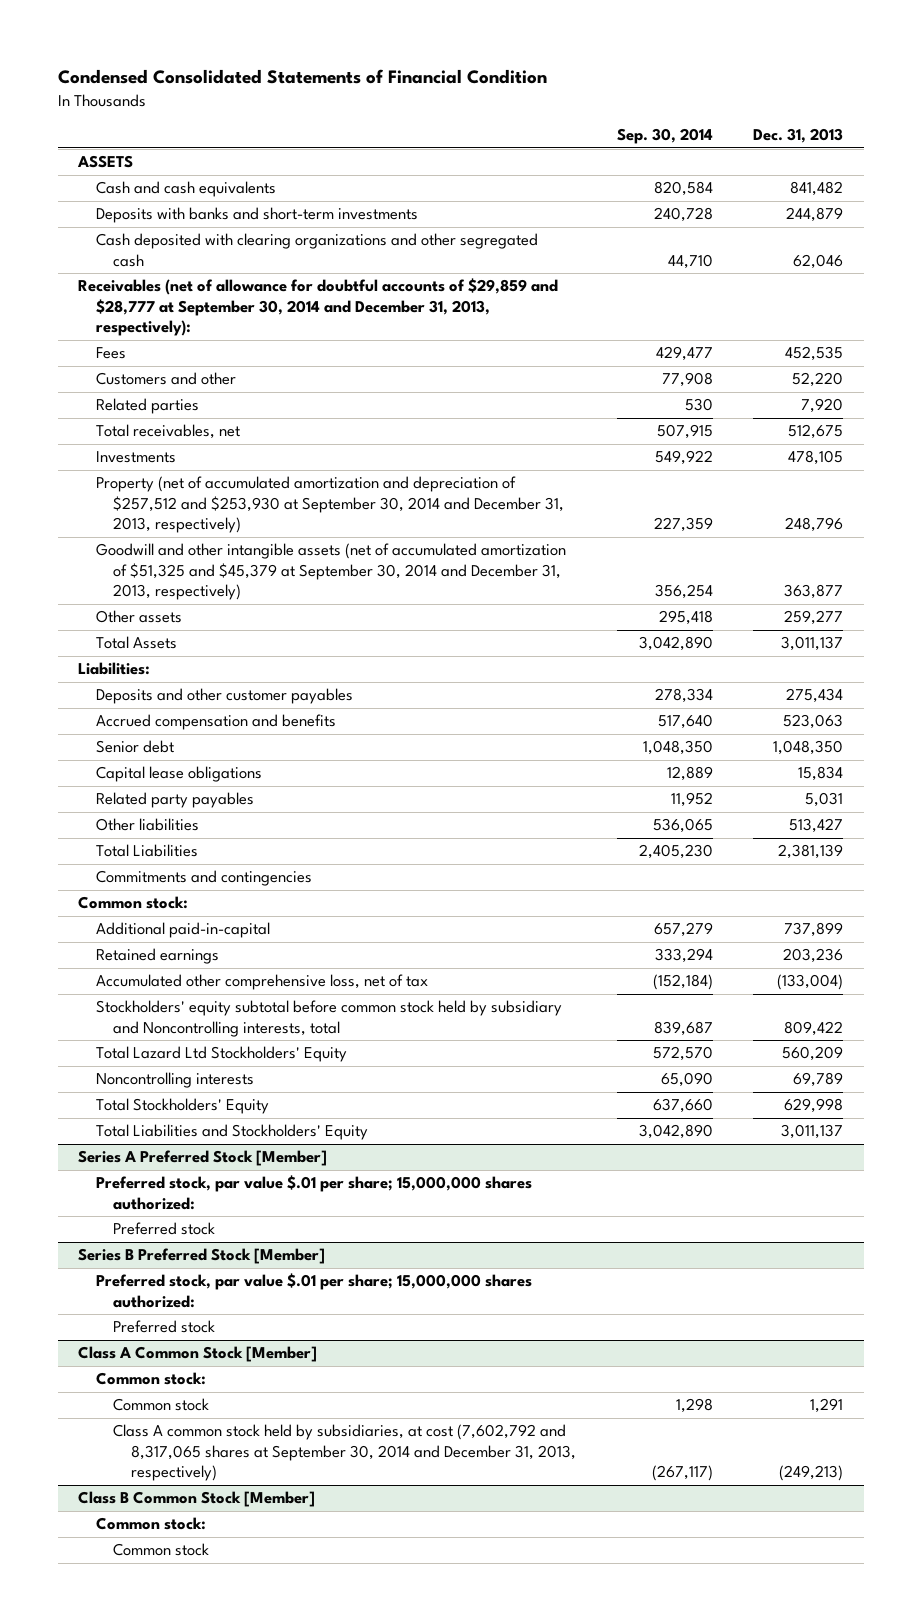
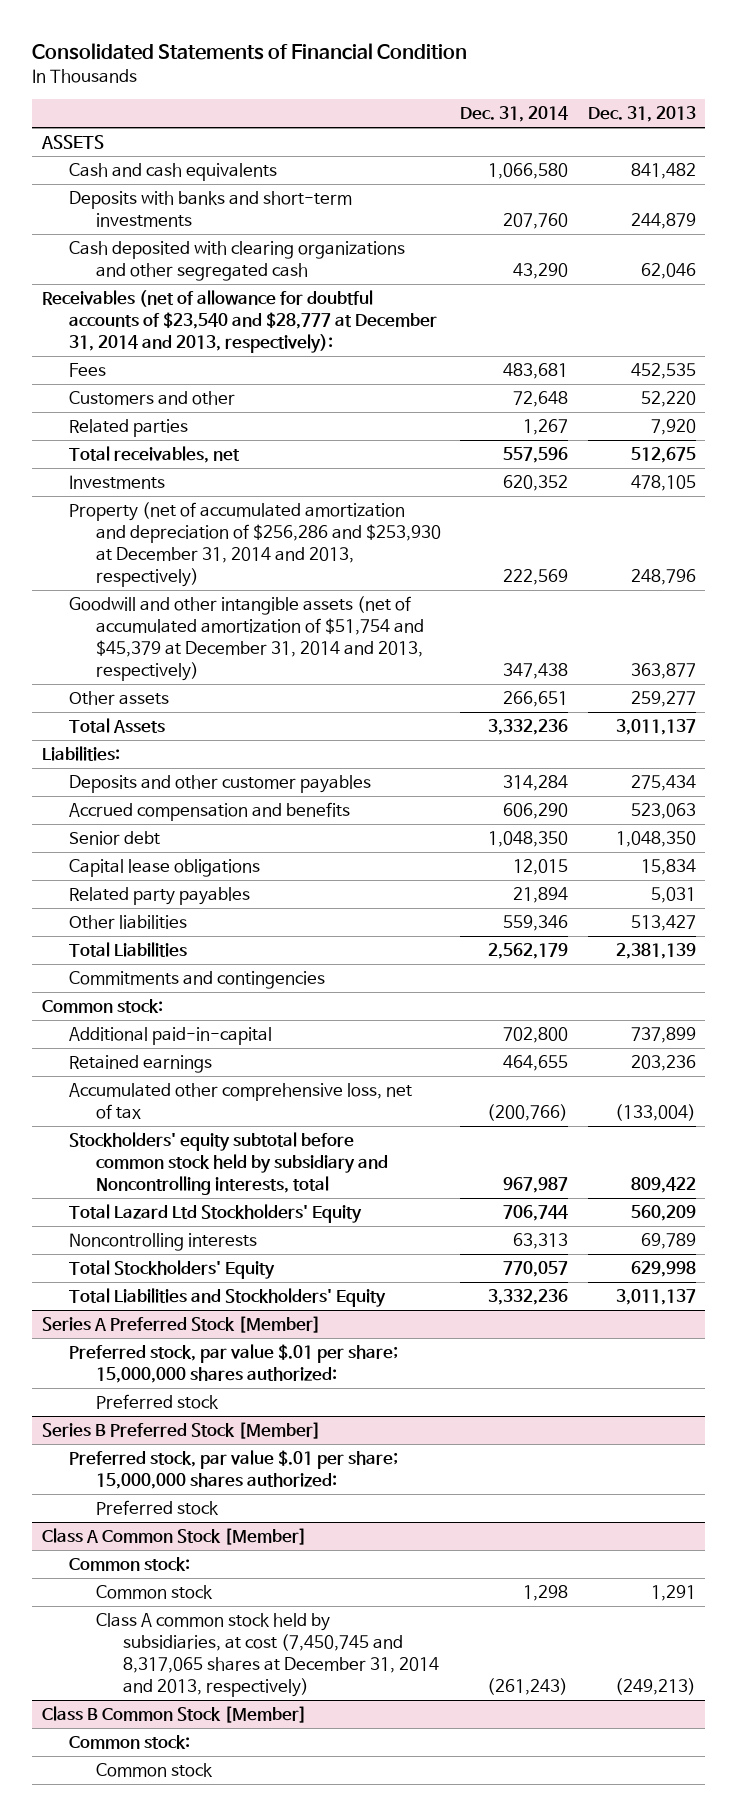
- Condensed Consolidated Statements of Financial Condition
+ Consolidated Statements of Financial Condition
- | Sep. 30, 2014 | Dec. 31, 2013
+ | Dec. 31, 2014 | Dec. 31, 2013
- Receivables (net of allowance for doubtful accounts of $29,859 and $28,777 at September 30, 2014 and December 31, 2013, respectively):
+ Receivables (net of allowance for doubtful accounts of $23,540 and $28,777 at December 31, 2014 and 2013, respectively):
- Property (net of accumulated amortization and depreciation of $257,512 and $253,930 at September 30, 2014 and December 31, 2013, respectively) | 227,359 | 248,796
- Goodwill and other intangible assets (net of accumulated amortization of $51,325 and $45,379 at September 30, 2014 and December 31, 2013, respectively) | 356,254 | 363,877
+ Property (net of accumulated amortization and depreciation of $256,286 and $253,930 at December 31, 2014 and 2013, respectively) | 222,569 | 248,796
+ Goodwill and other intangible assets (net of accumulated amortization of $51,754 and $45,379 at December 31, 2014 and 2013, respectively) | 347,438 | 363,877
@ Class A Common Stock [Member]
- Class A common stock held by subsidiaries, at cost (7,602,792 and 8,317,065 shares at September 30, 2014 and December 31, 2013, respectively) | (267,117) | (249,213)
+ Class A common stock held by subsidiaries, at cost (7,450,745 and 8,317,065 shares at December 31, 2014 and 2013, respectively) | (261,243) | (249,213)

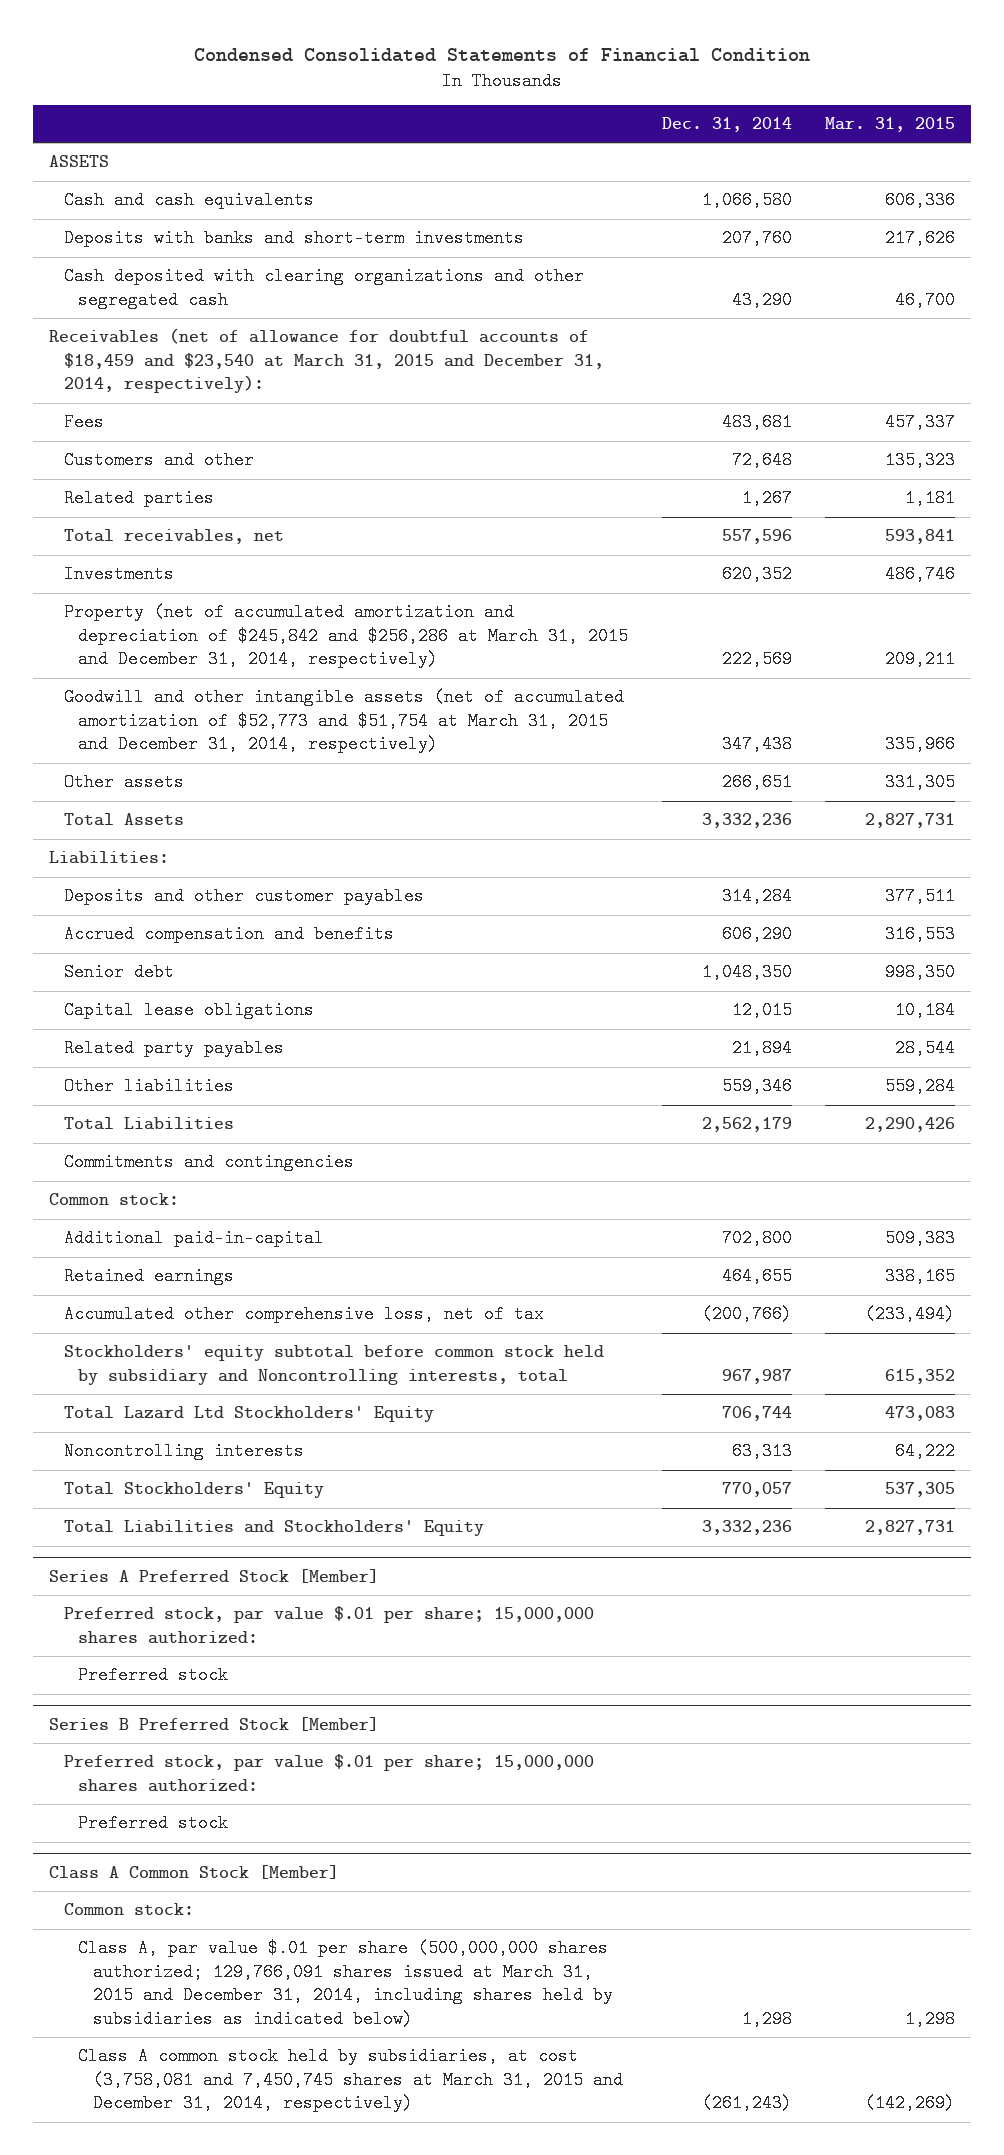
- Consolidated Statements of Financial Condition
+ Condensed Consolidated Statements of Financial Condition
- | Dec. 31, 2014 | Dec. 31, 2013
+ | Dec. 31, 2014 | Mar. 31, 2015
- Receivables (net of allowance for doubtful accounts of $23,540 and $28,777 at December 31, 2014 and 2013, respectively):
+ Receivables (net of allowance for doubtful accounts of $18,459 and $23,540 at March 31, 2015 and December 31, 2014, respectively):
- Property (net of accumulated amortization and depreciation of $256,286 and $253,930 at December 31, 2014 and 2013, respectively) | 222,569 | 248,796
- Goodwill and other intangible assets (net of accumulated amortization of $51,754 and $45,379 at December 31, 2014 and 2013, respectively) | 347,438 | 363,877
+ Property (net of accumulated amortization and depreciation of $245,842 and $256,286 at March 31, 2015 and December 31, 2014, respectively) | 222,569 | 209,211
+ Goodwill and other intangible assets (net of accumulated amortization of $52,773 and $51,754 at March 31, 2015 and December 31, 2014, respectively) | 347,438 | 335,966
@ Class A Common Stock [Member]
- Common stock | 1,298 | 1,291
- Class A common stock held by subsidiaries, at cost (7,450,745 and 8,317,065 shares at December 31, 2014 and 2013, respectively) | (261,243) | (249,213)
- Class B Common Stock [Member]
- Common stock:
- Common stock
@ Class A Common Stock [Member]
+ Class A, par value $.01 per share (500,000,000 shares authorized; 129,766,091 shares issued at March 31, 2015 and December 31, 2014, including shares held by subsidiaries as indicated below) | 1,298 | 1,298
+ Class A common stock held by subsidiaries, at cost (3,758,081 and 7,450,745 shares at March 31, 2015 and December 31, 2014, respectively) | (261,243) | (142,269)

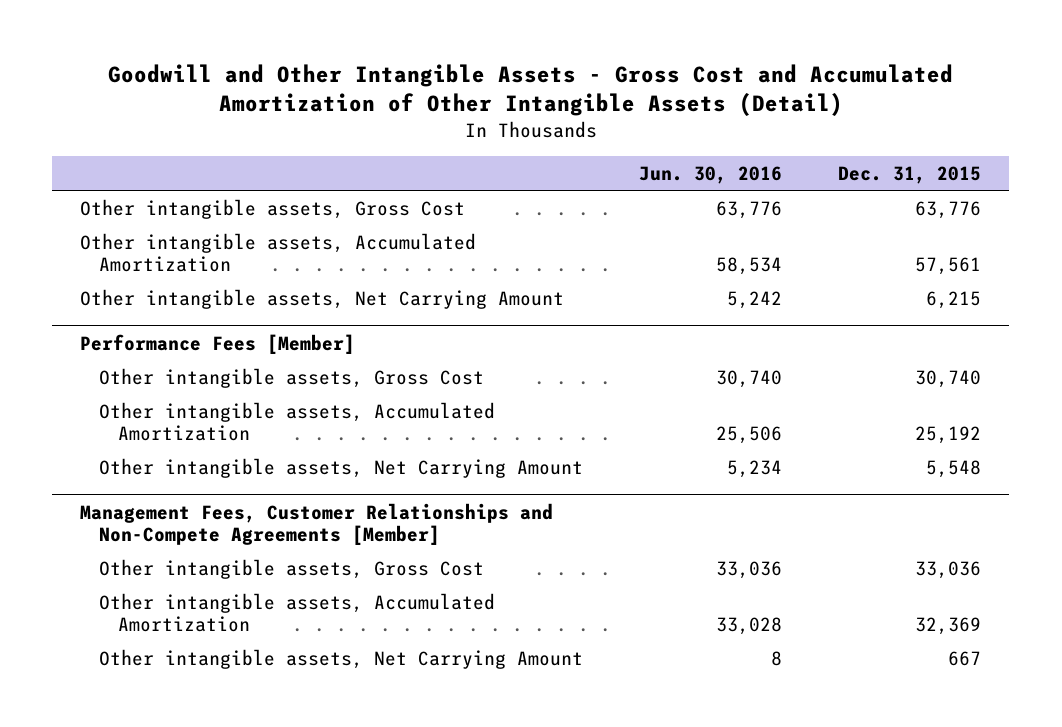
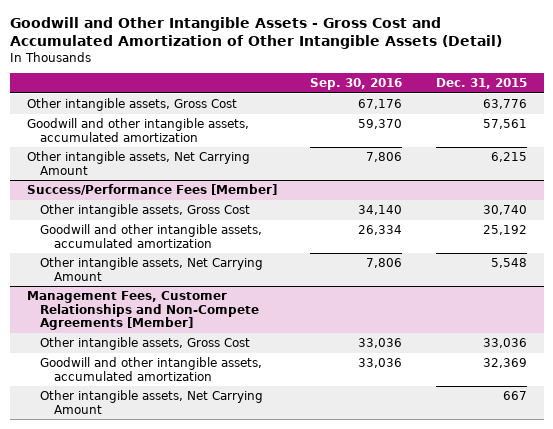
- | Jun. 30, 2016 | Dec. 31, 2015
+ | Sep. 30, 2016 | Dec. 31, 2015
- Other intangible assets, Accumulated Amortization | 58,534 | 57,561
+ Goodwill and other intangible assets, accumulated amortization | 59,370 | 57,561
- Performance Fees [Member]
+ Success/Performance Fees [Member]
- Other intangible assets, Accumulated Amortization | 25,506 | 25,192
+ Goodwill and other intangible assets, accumulated amortization | 26,334 | 25,192
@ Management Fees, Customer Relationships and Non-Compete Agreements [Member]
- Other intangible assets, Accumulated Amortization | 33,028 | 32,369
+ Goodwill and other intangible assets, accumulated amortization | 33,036 | 32,369

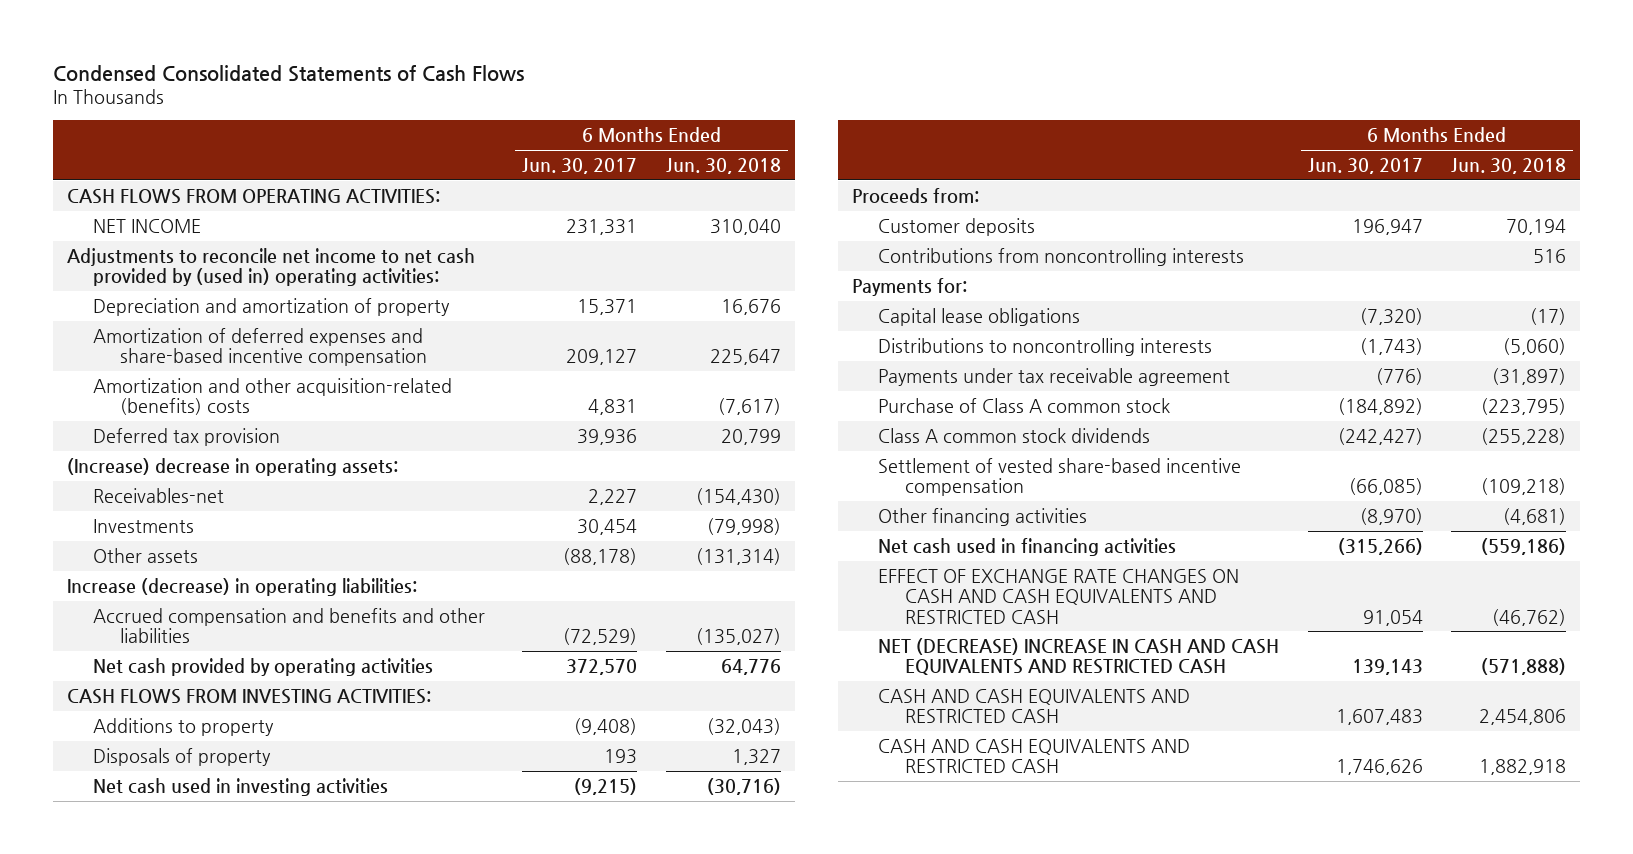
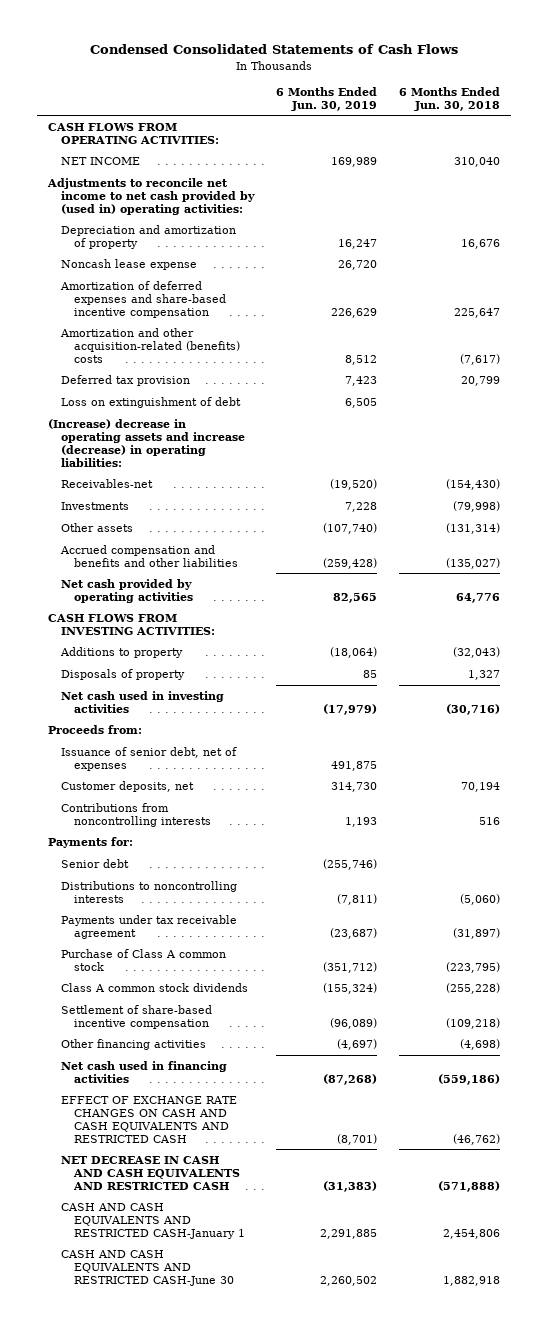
- | 6 Months Ended Jun. 30, 2017 | 6 Months Ended Jun. 30, 2018
+ | 6 Months Ended Jun. 30, 2019 | 6 Months Ended Jun. 30, 2018
+ Noncash lease expense | 26,720 |
- (Increase) decrease in operating assets:
+ Loss on extinguishment of debt | 6,505 |
+ (Increase) decrease in operating assets and increase (decrease) in operating liabilities:
- Increase (decrease) in operating liabilities:
- Customer deposits | 196,947 | 70,194
+ Issuance of senior debt, net of expenses | 491,875 |
+ Customer deposits, net | 314,730 | 70,194
- Capital lease obligations | (7,320) | (17)
+ Senior debt | (255,746) |
- Settlement of vested share-based incentive compensation | (66,085) | (109,218)
- Other financing activities | (8,970) | (4,681)
+ Settlement of share-based incentive compensation | (96,089) | (109,218)
+ Other financing activities | (4,697) | (4,698)
- NET (DECREASE) INCREASE IN CASH AND CASH EQUIVALENTS AND RESTRICTED CASH | 139,143 | (571,888)
- CASH AND CASH EQUIVALENTS AND RESTRICTED CASH | 1,607,483 | 2,454,806
- CASH AND CASH EQUIVALENTS AND RESTRICTED CASH | 1,746,626 | 1,882,918
+ NET DECREASE IN CASH AND CASH EQUIVALENTS AND RESTRICTED CASH | (31,383) | (571,888)
+ CASH AND CASH EQUIVALENTS AND RESTRICTED CASH-January 1 | 2,291,885 | 2,454,806
+ CASH AND CASH EQUIVALENTS AND RESTRICTED CASH-June 30 | 2,260,502 | 1,882,918

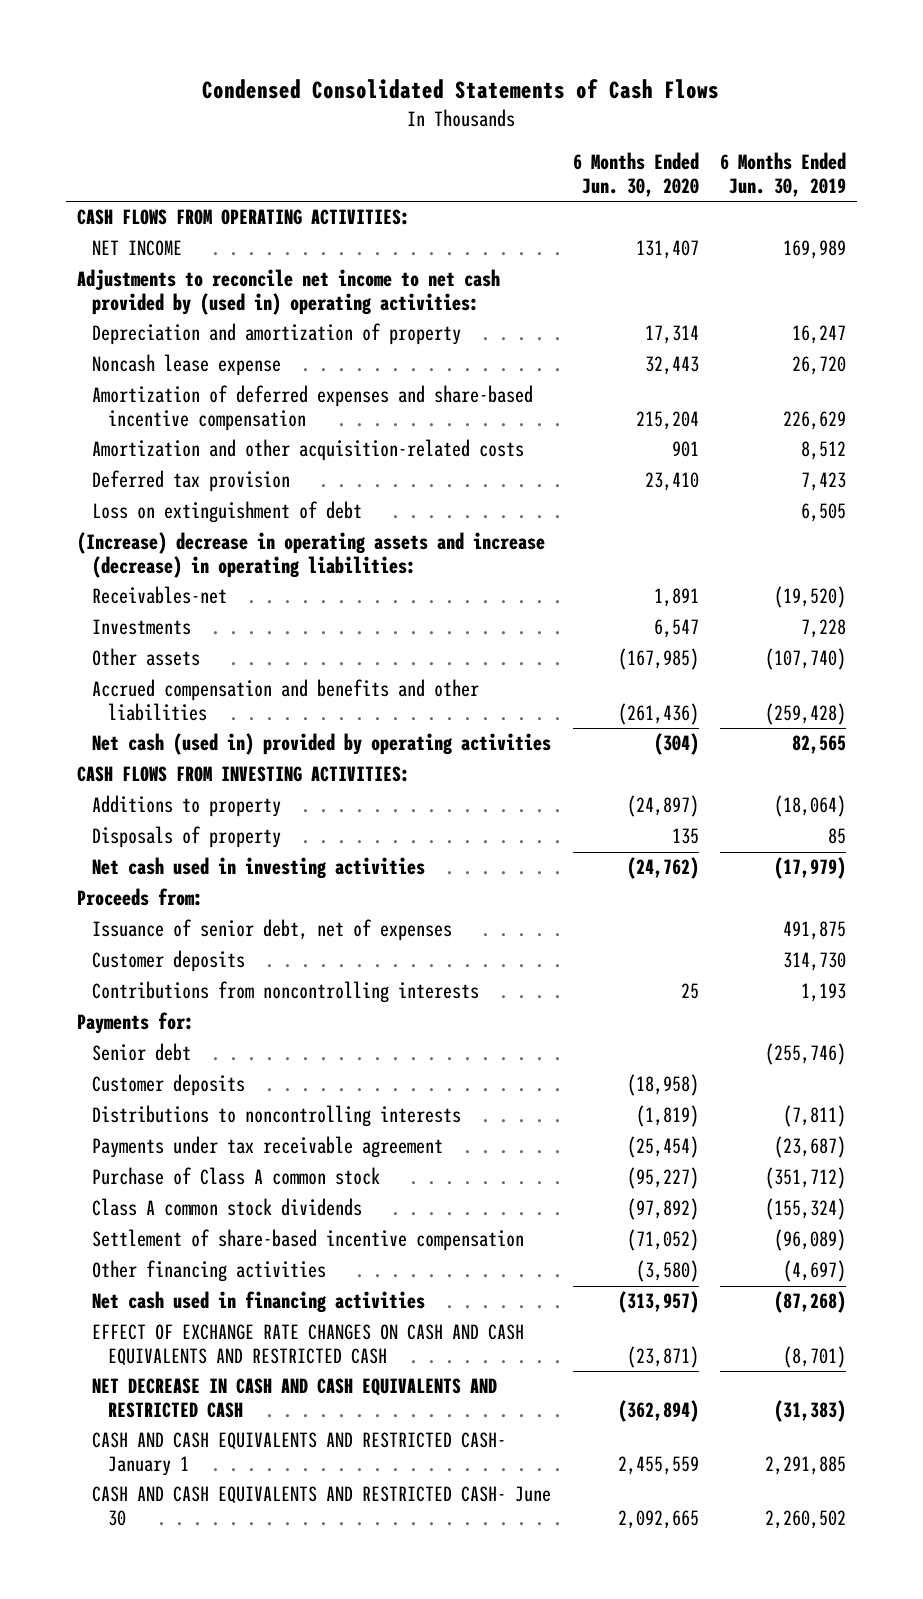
- | 6 Months Ended Jun. 30, 2019 | 6 Months Ended Jun. 30, 2018
+ | 6 Months Ended Jun. 30, 2020 | 6 Months Ended Jun. 30, 2019
- Amortization and other acquisition-related (benefits) costs | 8,512 | (7,617)
+ Amortization and other acquisition-related costs | 901 | 8,512
- Net cash provided by operating activities | 82,565 | 64,776
+ Net cash (used in) provided by operating activities | (304) | 82,565
- Customer deposits, net | 314,730 | 70,194
+ Customer deposits | | 314,730
+ Customer deposits | (18,958) |
- CASH AND CASH EQUIVALENTS AND RESTRICTED CASH-January 1 | 2,291,885 | 2,454,806
- CASH AND CASH EQUIVALENTS AND RESTRICTED CASH-June 30 | 2,260,502 | 1,882,918
+ CASH AND CASH EQUIVALENTS AND RESTRICTED CASH- January 1 | 2,455,559 | 2,291,885
+ CASH AND CASH EQUIVALENTS AND RESTRICTED CASH- June 30 | 2,092,665 | 2,260,502

